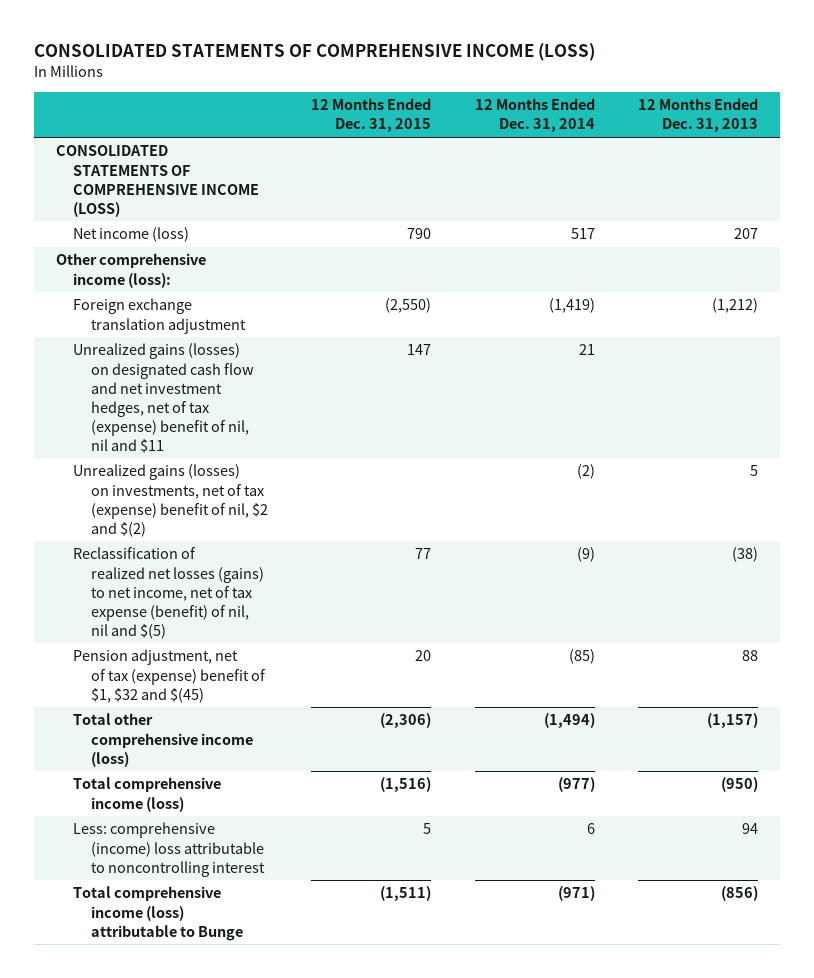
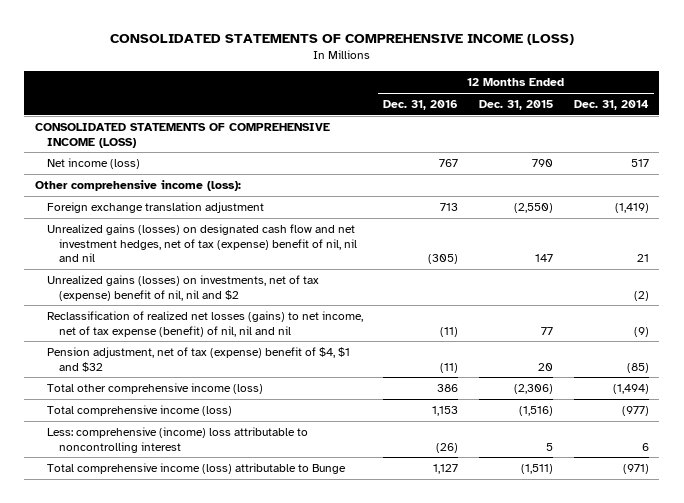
- | 12 Months Ended Dec. 31, 2015 | 12 Months Ended Dec. 31, 2014 | 12 Months Ended Dec. 31, 2013
+ | 12 Months Ended Dec. 31, 2016 | 12 Months Ended Dec. 31, 2015 | 12 Months Ended Dec. 31, 2014
- Unrealized gains (losses) on designated cash flow and net investment hedges, net of tax (expense) benefit of nil, nil and $11 | 147 | 21 |
- Unrealized gains (losses) on investments, net of tax (expense) benefit of nil, $2 and $(2) | | (2) | 5
- Reclassification of realized net losses (gains) to net income, net of tax expense (benefit) of nil, nil and $(5) | 77 | (9) | (38)
- Pension adjustment, net of tax (expense) benefit of $1, $32 and $(45) | 20 | (85) | 88
+ Unrealized gains (losses) on designated cash flow and net investment hedges, net of tax (expense) benefit of nil, nil and nil | (305) | 147 | 21
+ Unrealized gains (losses) on investments, net of tax (expense) benefit of nil, nil and $2 | | | (2)
+ Reclassification of realized net losses (gains) to net income, net of tax expense (benefit) of nil, nil and nil | (11) | 77 | (9)
+ Pension adjustment, net of tax (expense) benefit of $4, $1 and $32 | (11) | 20 | (85)

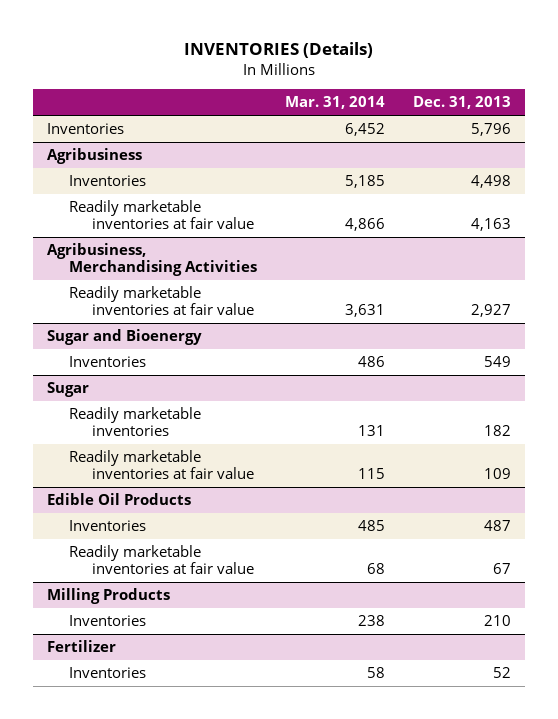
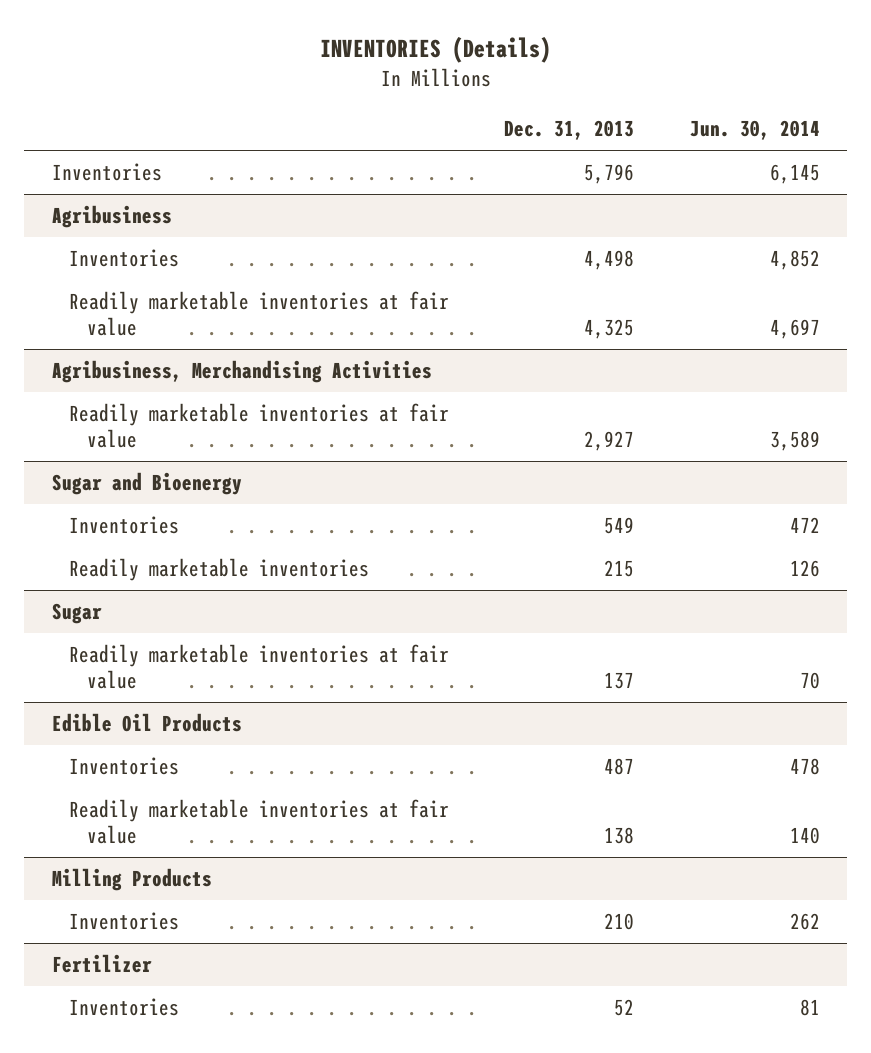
- | Mar. 31, 2014 | Dec. 31, 2013
+ | Dec. 31, 2013 | Jun. 30, 2014
@ Agribusiness
- Readily marketable inventories at fair value | 4,866 | 4,163
+ Readily marketable inventories at fair value | 4,325 | 4,697
@ Sugar and Bioenergy
+ Readily marketable inventories | 215 | 126
@ Sugar
- Readily marketable inventories | 131 | 182
- Readily marketable inventories at fair value | 115 | 109
+ Readily marketable inventories at fair value | 137 | 70
@ Edible Oil Products
- Readily marketable inventories at fair value | 68 | 67
+ Readily marketable inventories at fair value | 138 | 140

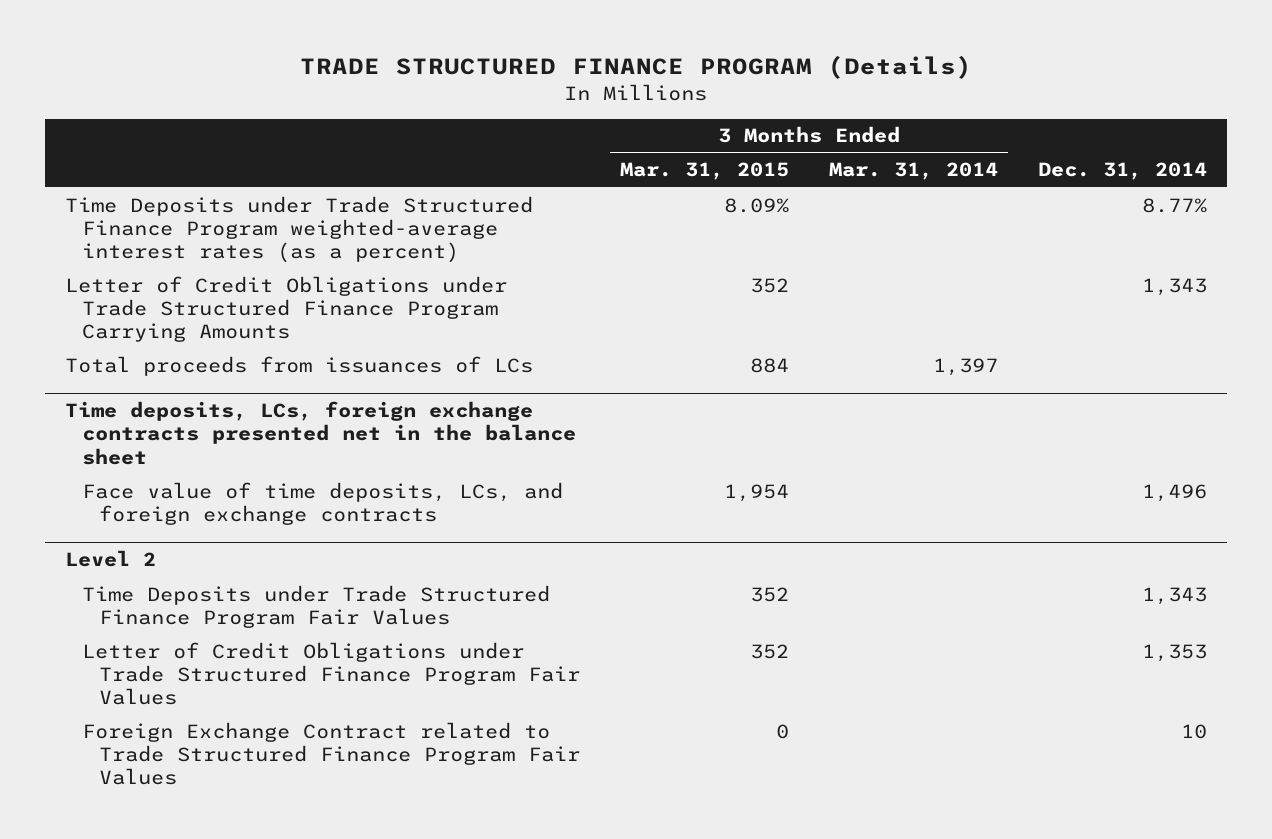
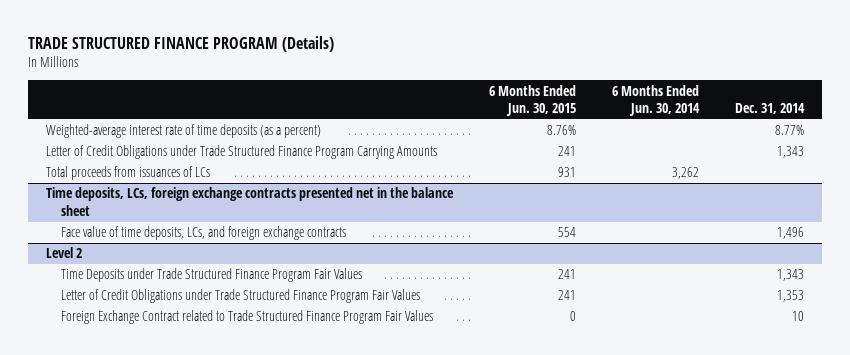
- | 3 Months Ended Mar. 31, 2015 | 3 Months Ended Mar. 31, 2014 | Dec. 31, 2014
+ | 6 Months Ended Jun. 30, 2015 | 6 Months Ended Jun. 30, 2014 | Dec. 31, 2014
- Time Deposits under Trade Structured Finance Program weighted-average interest rates (as a percent) | 8.09% | | 8.77%
+ Weighted-average interest rate of time deposits (as a percent) | 8.76% | | 8.77%

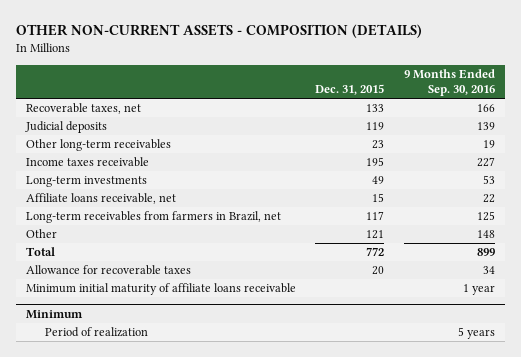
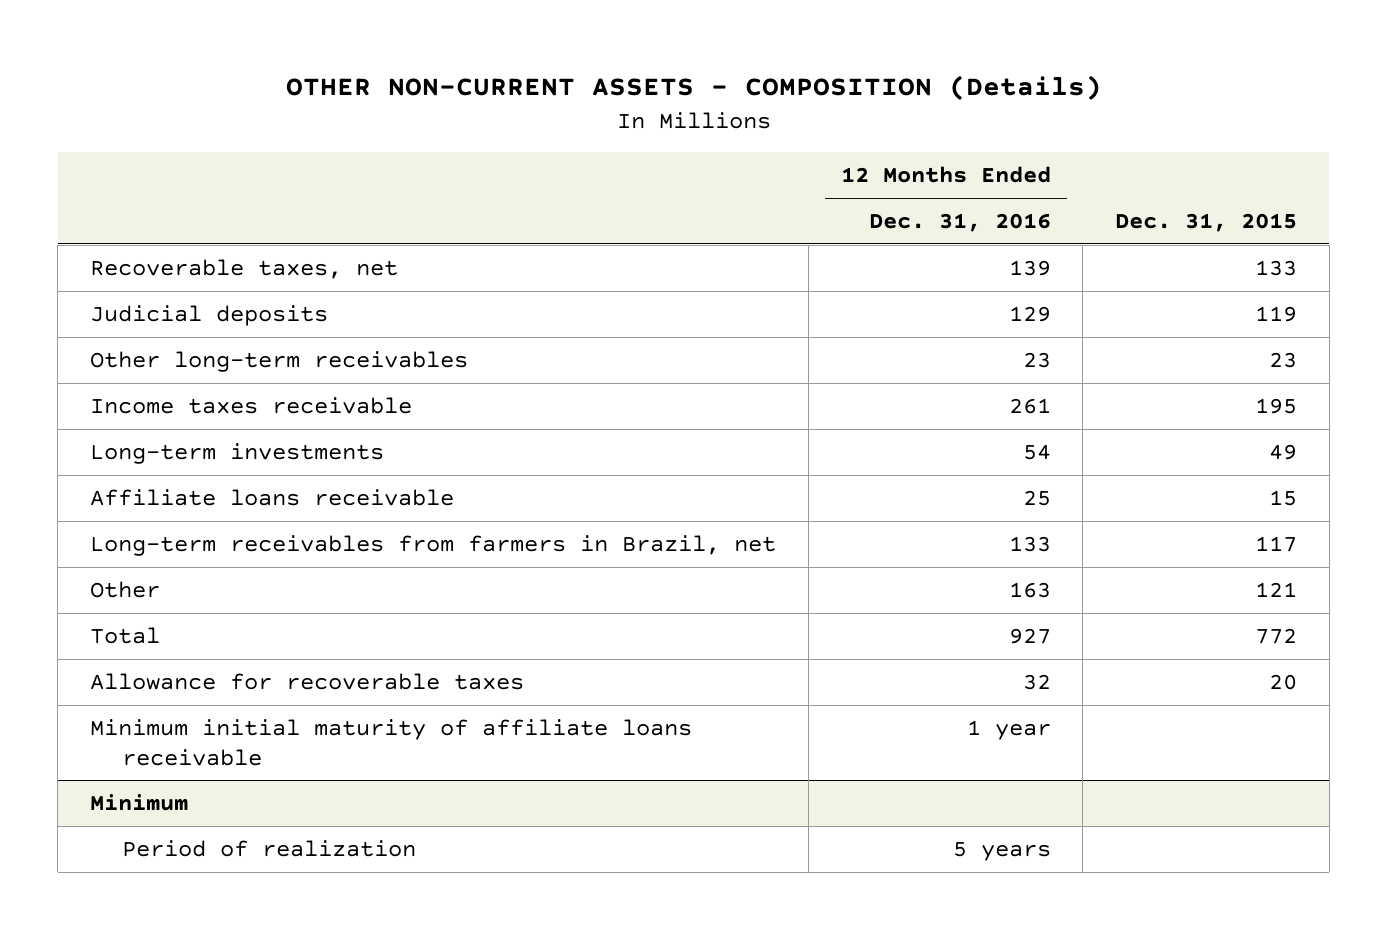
- OTHER NON-CURRENT ASSETS - COMPOSITION (DETAILS)
+ OTHER NON-CURRENT ASSETS - COMPOSITION (Details)
- | Dec. 31, 2015 | 9 Months Ended Sep. 30, 2016
+ | 12 Months Ended Dec. 31, 2016 | Dec. 31, 2015
- Affiliate loans receivable, net | 15 | 22
+ Affiliate loans receivable | 25 | 15

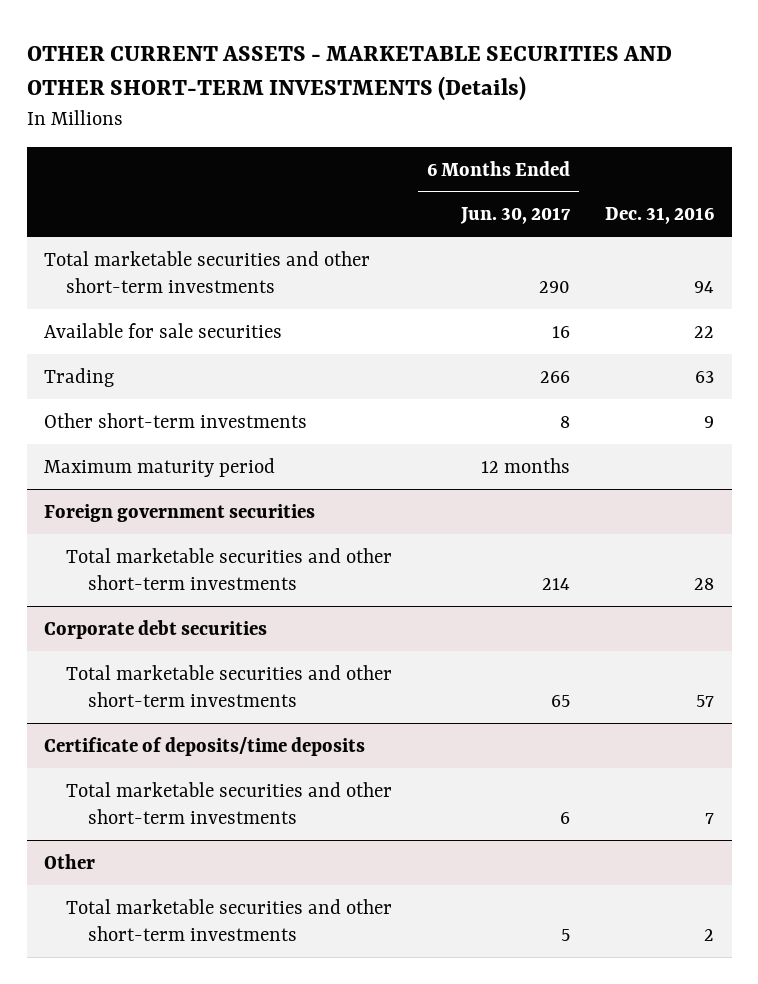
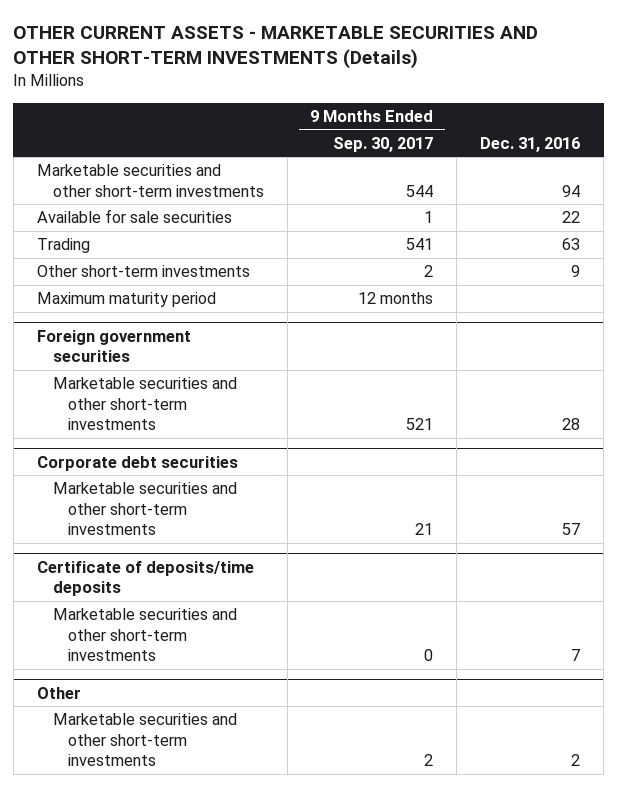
- | 6 Months Ended Jun. 30, 2017 | Dec. 31, 2016
+ | 9 Months Ended Sep. 30, 2017 | Dec. 31, 2016
- Total marketable securities and other short-term investments | 290 | 94
+ Marketable securities and other short-term investments | 544 | 94
@ Foreign government securities
- Total marketable securities and other short-term investments | 214 | 28
+ Marketable securities and other short-term investments | 521 | 28
@ Corporate debt securities
- Total marketable securities and other short-term investments | 65 | 57
+ Marketable securities and other short-term investments | 21 | 57
@ Certificate of deposits/time deposits
- Total marketable securities and other short-term investments | 6 | 7
+ Marketable securities and other short-term investments | 0 | 7
@ Other
- Total marketable securities and other short-term investments | 5 | 2
+ Marketable securities and other short-term investments | 2 | 2

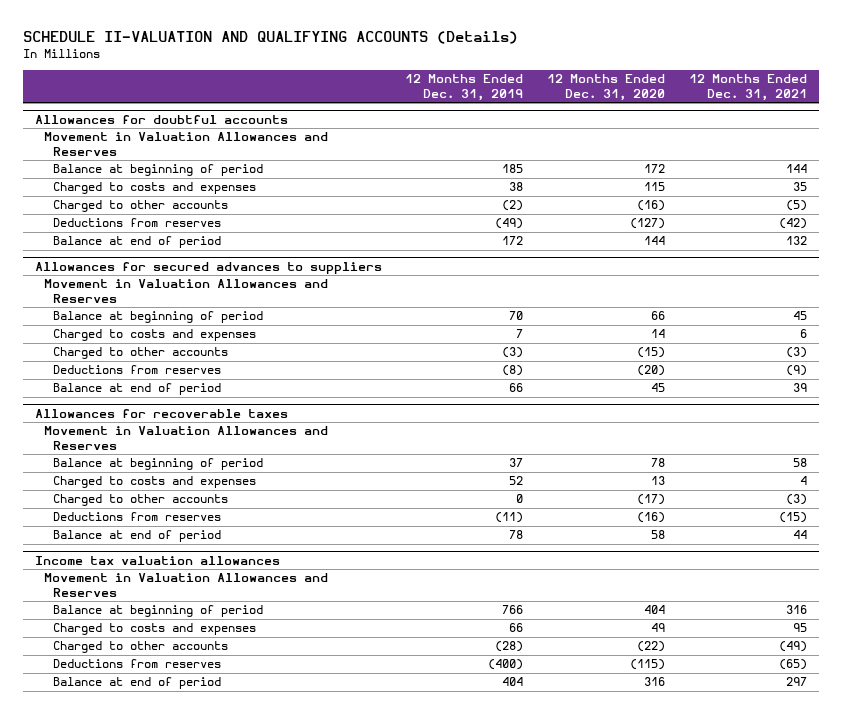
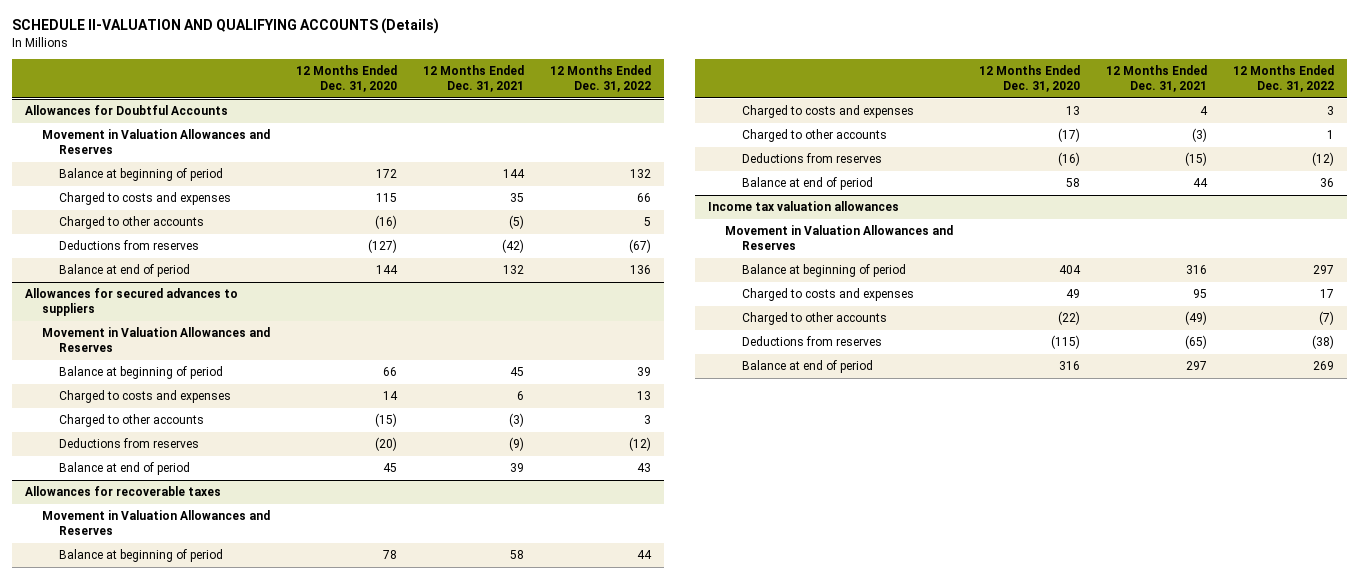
- | 12 Months Ended Dec. 31, 2019 | 12 Months Ended Dec. 31, 2020 | 12 Months Ended Dec. 31, 2021
+ | 12 Months Ended Dec. 31, 2020 | 12 Months Ended Dec. 31, 2021 | 12 Months Ended Dec. 31, 2022
- Allowances for doubtful accounts
+ Allowances for Doubtful Accounts

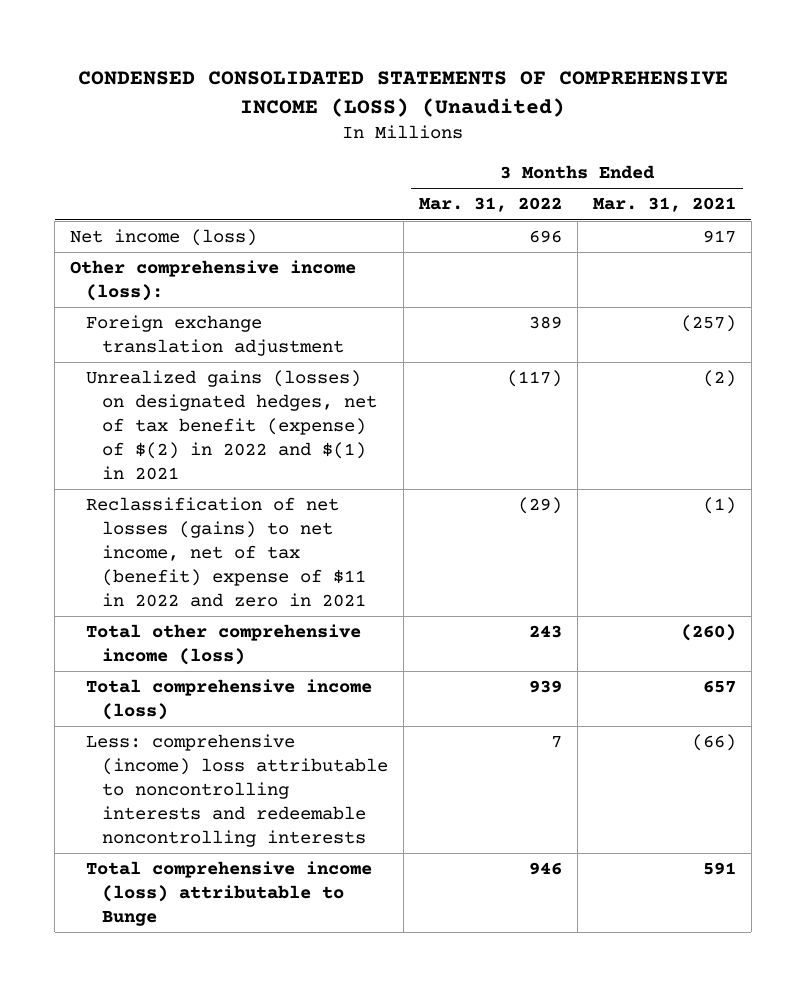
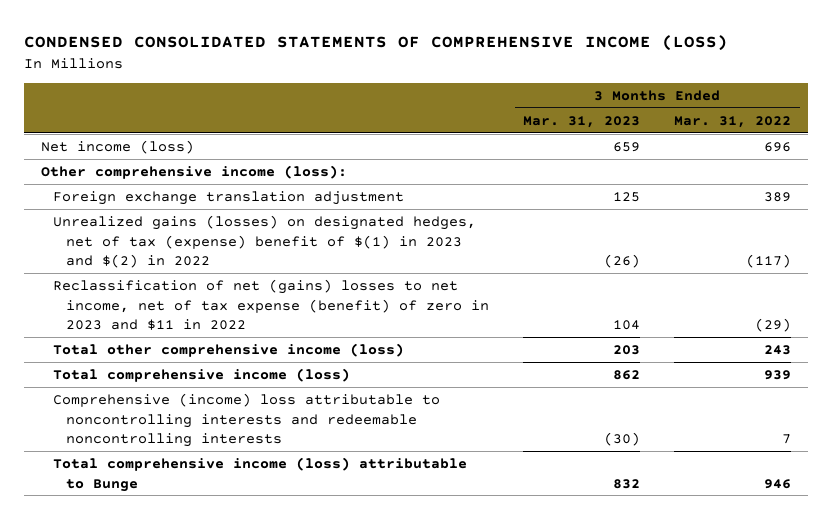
- CONDENSED CONSOLIDATED STATEMENTS OF COMPREHENSIVE INCOME (LOSS) (Unaudited)
+ CONDENSED CONSOLIDATED STATEMENTS OF COMPREHENSIVE INCOME (LOSS)
- | 3 Months Ended Mar. 31, 2022 | 3 Months Ended Mar. 31, 2021
+ | 3 Months Ended Mar. 31, 2023 | 3 Months Ended Mar. 31, 2022
- Unrealized gains (losses) on designated hedges, net of tax benefit (expense) of $(2) in 2022 and $(1) in 2021 | (117) | (2)
- Reclassification of net losses (gains) to net income, net of tax (benefit) expense of $11 in 2022 and zero in 2021 | (29) | (1)
+ Unrealized gains (losses) on designated hedges, net of tax (expense) benefit of $(1) in 2023 and $(2) in 2022 | (26) | (117)
+ Reclassification of net (gains) losses to net income, net of tax expense (benefit) of zero in 2023 and $11 in 2022 | 104 | (29)
- Less: comprehensive (income) loss attributable to noncontrolling interests and redeemable noncontrolling interests | 7 | (66)
+ Comprehensive (income) loss attributable to noncontrolling interests and redeemable noncontrolling interests | (30) | 7

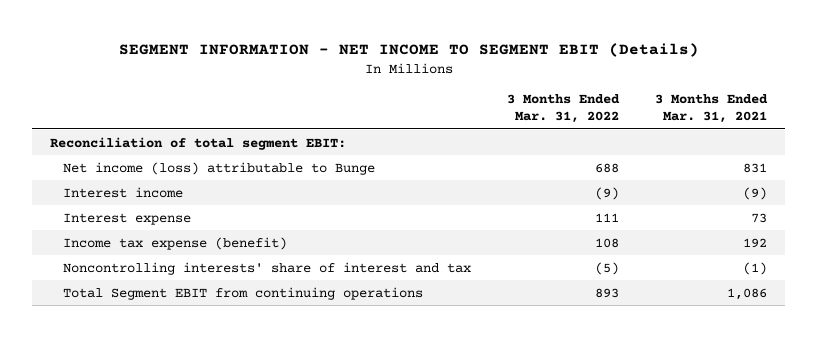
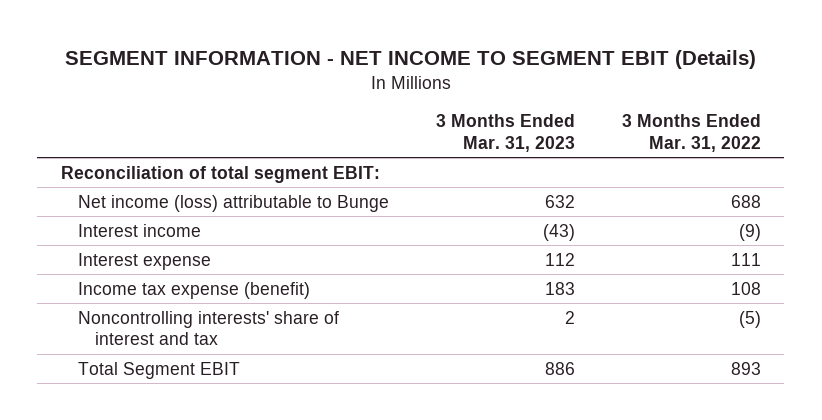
- | 3 Months Ended Mar. 31, 2022 | 3 Months Ended Mar. 31, 2021
+ | 3 Months Ended Mar. 31, 2023 | 3 Months Ended Mar. 31, 2022
- Total Segment EBIT from continuing operations | 893 | 1,086
+ Total Segment EBIT | 886 | 893

